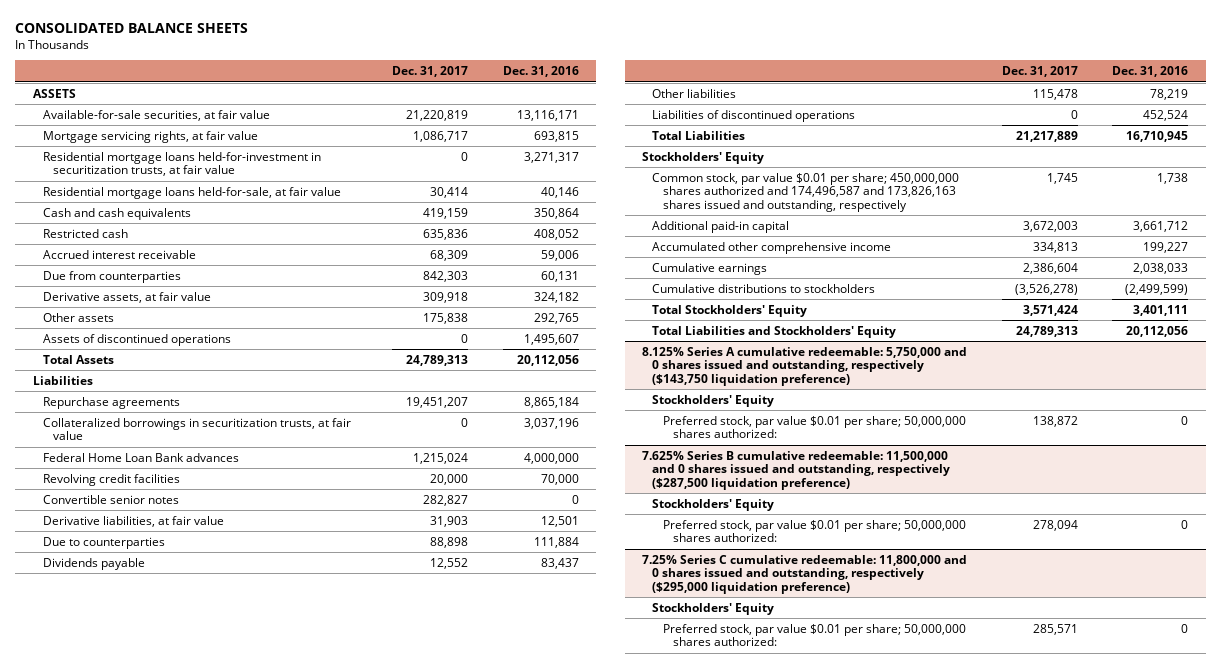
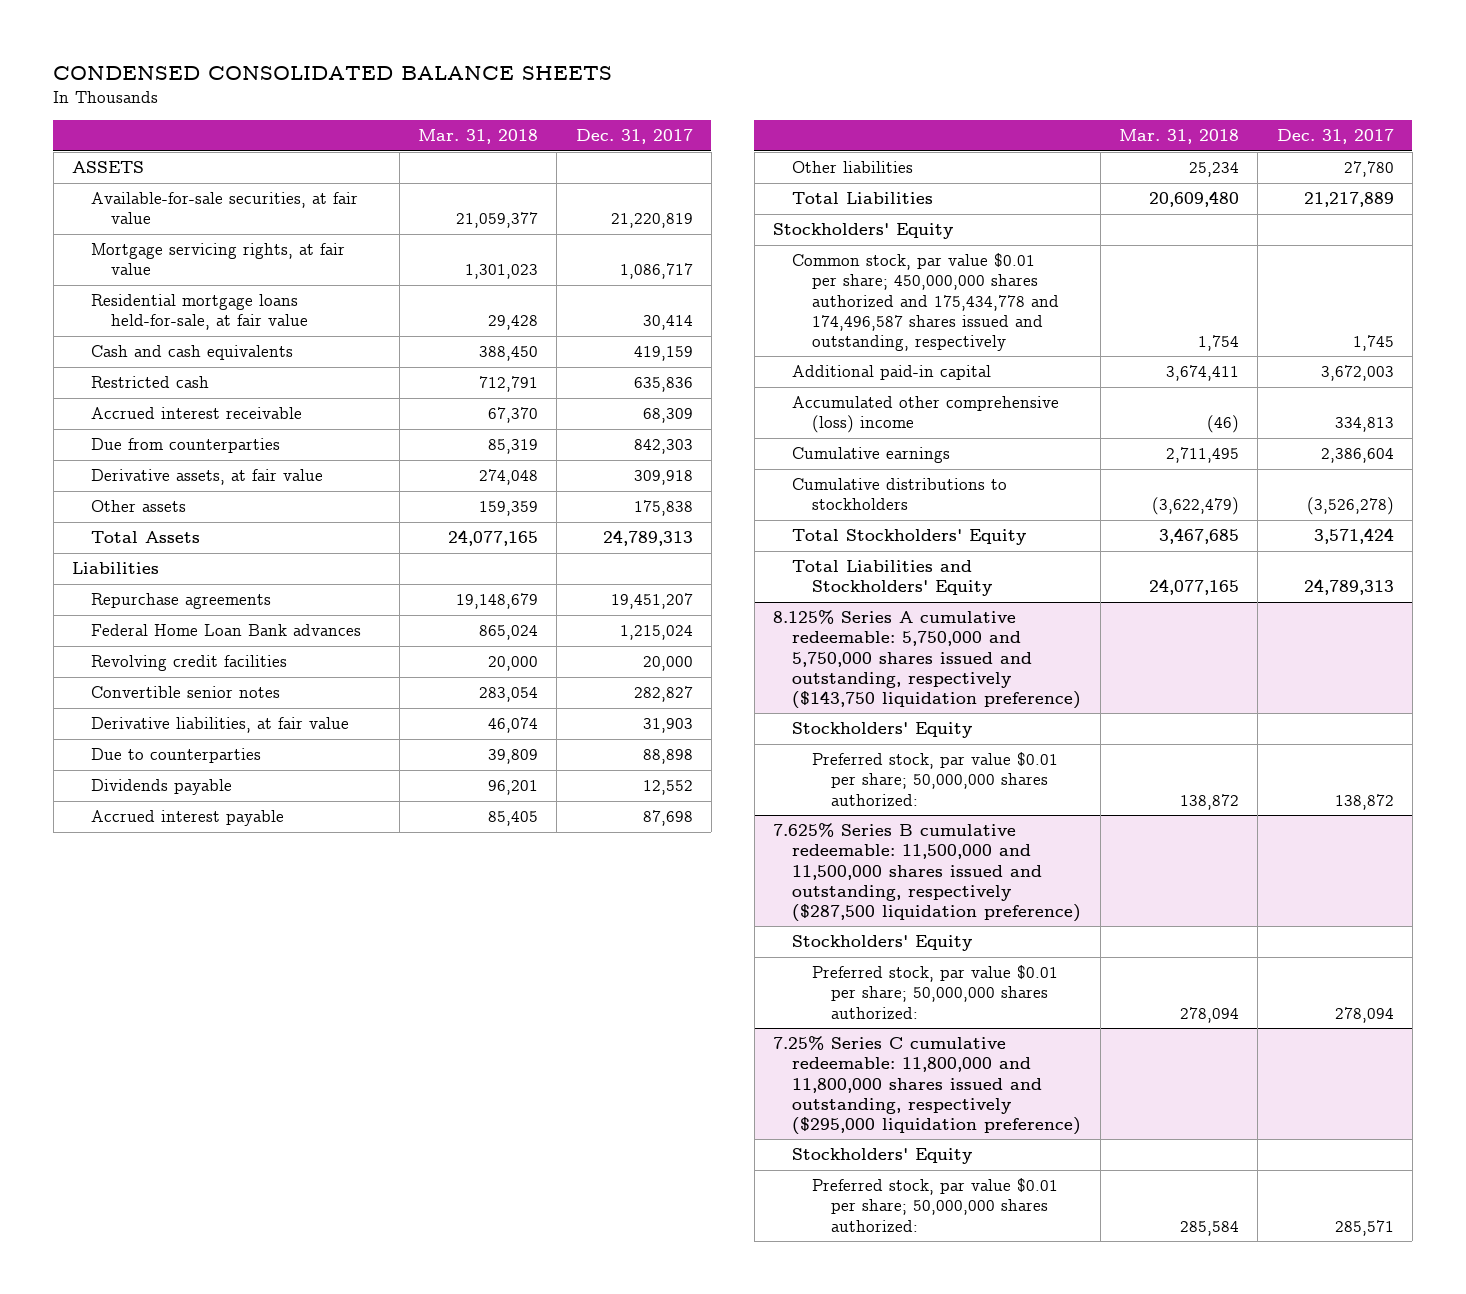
- CONSOLIDATED BALANCE SHEETS
+ CONDENSED CONSOLIDATED BALANCE SHEETS
- | Dec. 31, 2017 | Dec. 31, 2016
+ | Mar. 31, 2018 | Dec. 31, 2017
- Residential mortgage loans held-for-investment in securitization trusts, at fair value | 0 | 3,271,317
- Assets of discontinued operations | 0 | 1,495,607
- Collateralized borrowings in securitization trusts, at fair value | 0 | 3,037,196
- Other liabilities | 115,478 | 78,219
- Liabilities of discontinued operations | 0 | 452,524
+ Accrued interest payable | 85,405 | 87,698
+ Other liabilities | 25,234 | 27,780
- Common stock, par value $0.01 per share; 450,000,000 shares authorized and 174,496,587 and 173,826,163 shares issued and outstanding, respectively | 1,745 | 1,738
+ Common stock, par value $0.01 per share; 450,000,000 shares authorized and 175,434,778 and 174,496,587 shares issued and outstanding, respectively | 1,754 | 1,745
- Accumulated other comprehensive income | 334,813 | 199,227
+ Accumulated other comprehensive (loss) income | (46) | 334,813
- 8.125% Series A cumulative redeemable: 5,750,000 and 0 shares issued and outstanding, respectively ($143,750 liquidation preference)
+ 8.125% Series A cumulative redeemable: 5,750,000 and 5,750,000 shares issued and outstanding, respectively ($143,750 liquidation preference)
- 7.625% Series B cumulative redeemable: 11,500,000 and 0 shares issued and outstanding, respectively ($287,500 liquidation preference)
+ 7.625% Series B cumulative redeemable: 11,500,000 and 11,500,000 shares issued and outstanding, respectively ($287,500 liquidation preference)
- 7.25% Series C cumulative redeemable: 11,800,000 and 0 shares issued and outstanding, respectively ($295,000 liquidation preference)
+ 7.25% Series C cumulative redeemable: 11,800,000 and 11,800,000 shares issued and outstanding, respectively ($295,000 liquidation preference)

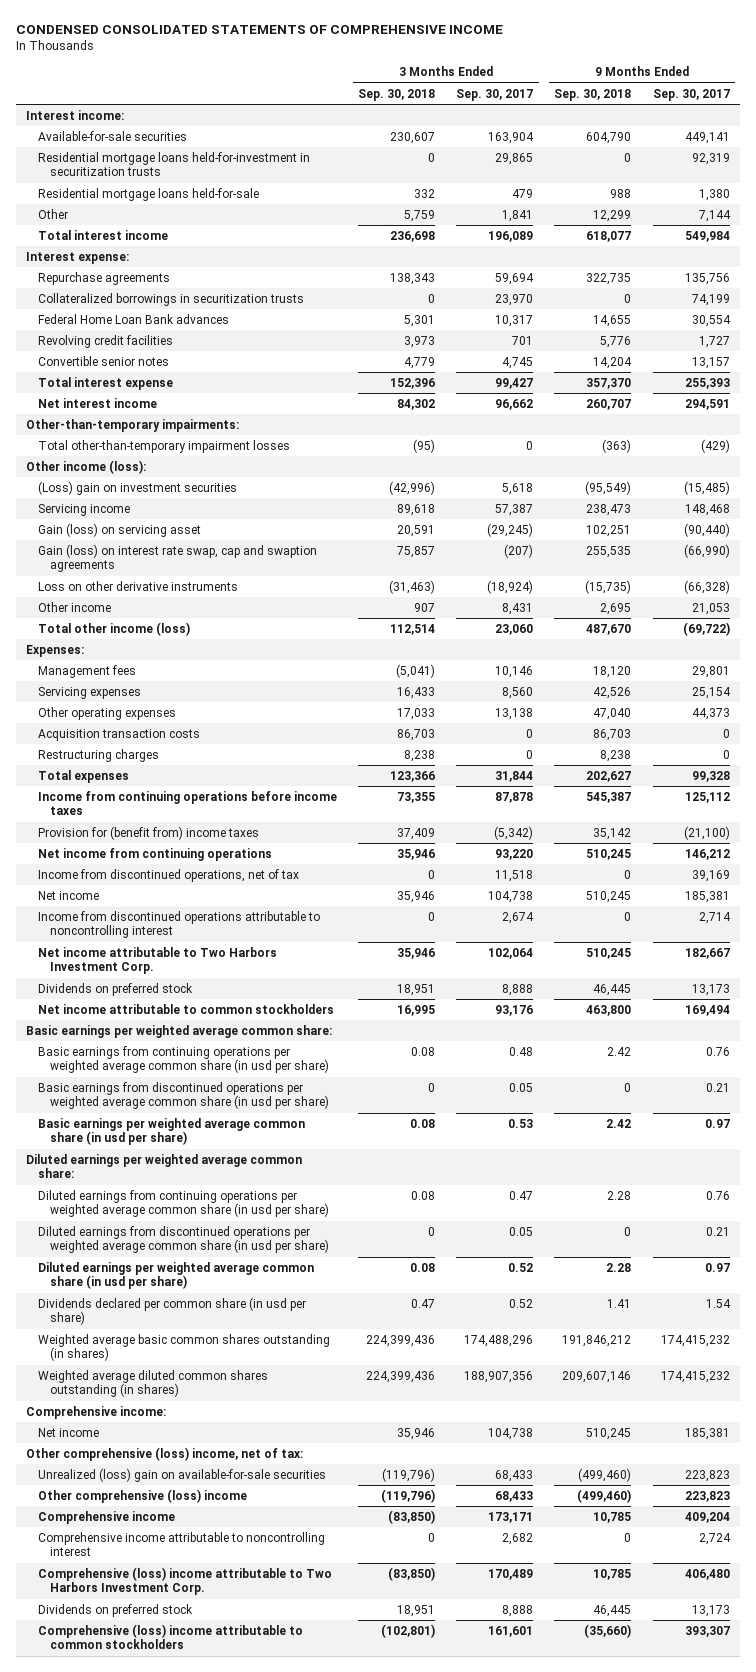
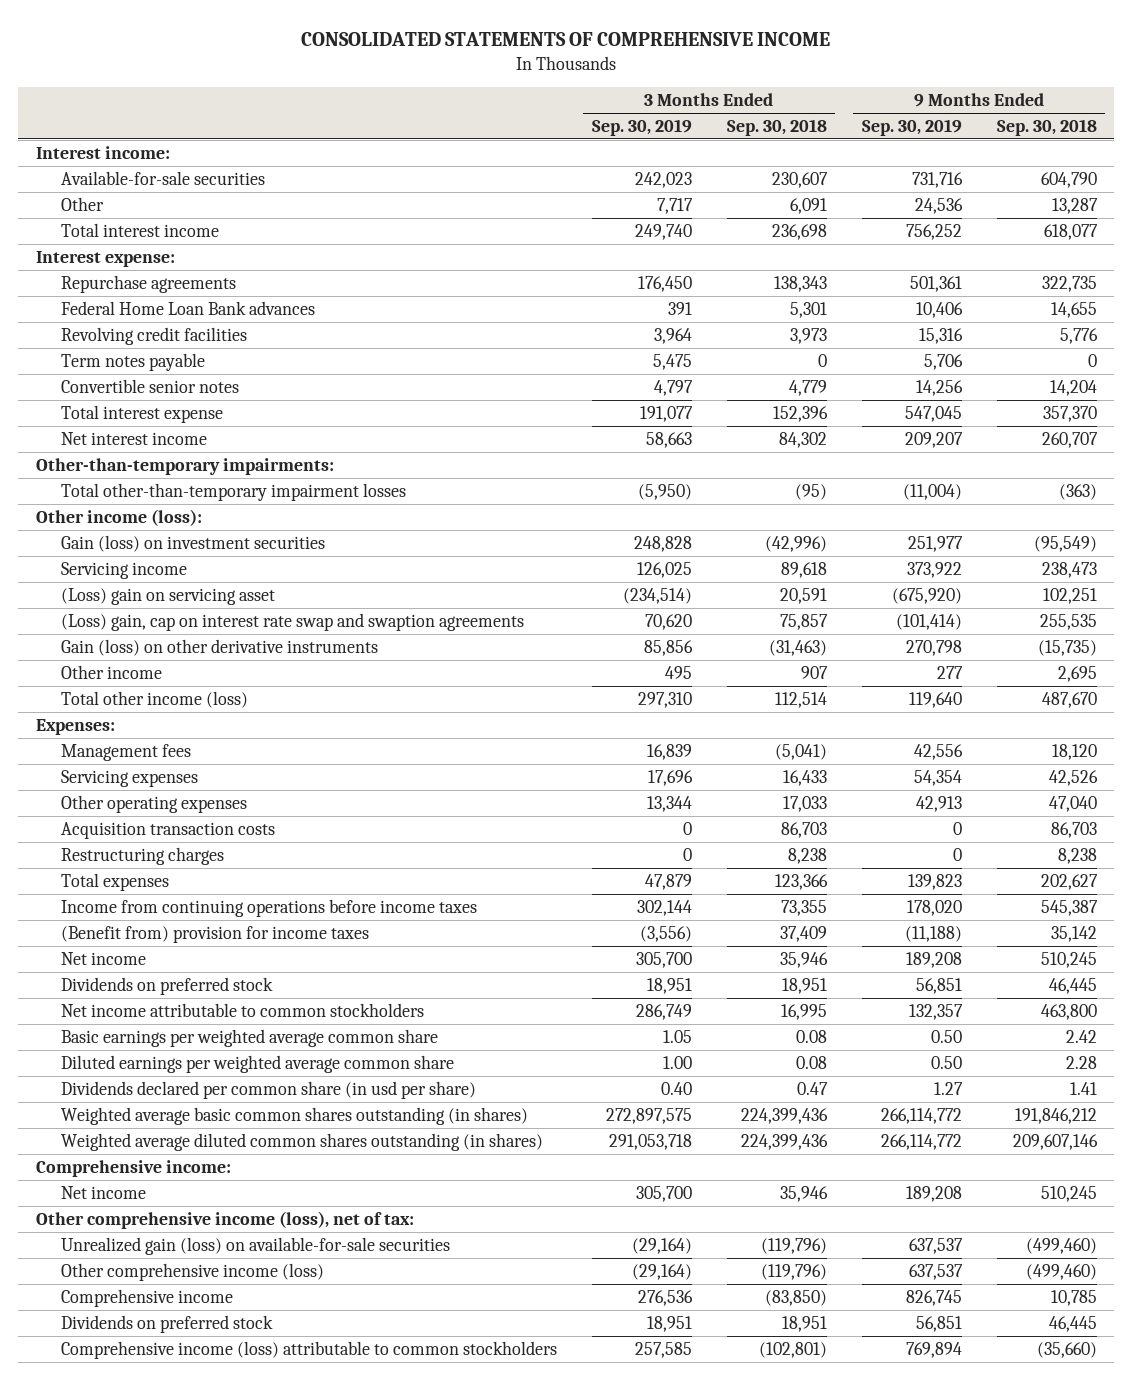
- CONDENSED CONSOLIDATED STATEMENTS OF COMPREHENSIVE INCOME
+ CONSOLIDATED STATEMENTS OF COMPREHENSIVE INCOME
- | 3 Months Ended Sep. 30, 2018 | 3 Months Ended Sep. 30, 2017 | 9 Months Ended Sep. 30, 2018 | 9 Months Ended Sep. 30, 2017
+ | 3 Months Ended Sep. 30, 2019 | 3 Months Ended Sep. 30, 2018 | 9 Months Ended Sep. 30, 2019 | 9 Months Ended Sep. 30, 2018
- Residential mortgage loans held-for-investment in securitization trusts | 0 | 29,865 | 0 | 92,319
- Residential mortgage loans held-for-sale | 332 | 479 | 988 | 1,380
- Other | 5,759 | 1,841 | 12,299 | 7,144
+ Other | 7,717 | 6,091 | 24,536 | 13,287
- Collateralized borrowings in securitization trusts | 0 | 23,970 | 0 | 74,199
+ Term notes payable | 5,475 | 0 | 5,706 | 0
- (Loss) gain on investment securities | (42,996) | 5,618 | (95,549) | (15,485)
+ Gain (loss) on investment securities | 248,828 | (42,996) | 251,977 | (95,549)
- Gain (loss) on servicing asset | 20,591 | (29,245) | 102,251 | (90,440)
- Gain (loss) on interest rate swap, cap and swaption agreements | 75,857 | (207) | 255,535 | (66,990)
- Loss on other derivative instruments | (31,463) | (18,924) | (15,735) | (66,328)
+ (Loss) gain on servicing asset | (234,514) | 20,591 | (675,920) | 102,251
+ (Loss) gain, cap on interest rate swap and swaption agreements | 70,620 | 75,857 | (101,414) | 255,535
+ Gain (loss) on other derivative instruments | 85,856 | (31,463) | 270,798 | (15,735)
- Provision for (benefit from) income taxes | 37,409 | (5,342) | 35,142 | (21,100)
- Net income from continuing operations | 35,946 | 93,220 | 510,245 | 146,212
- Income from discontinued operations, net of tax | 0 | 11,518 | 0 | 39,169
+ (Benefit from) provision for income taxes | (3,556) | 37,409 | (11,188) | 35,142
- Income from discontinued operations attributable to noncontrolling interest | 0 | 2,674 | 0 | 2,714
- Net income attributable to Two Harbors Investment Corp. | 35,946 | 102,064 | 510,245 | 182,667
- Basic earnings per weighted average common share:
- Basic earnings from continuing operations per weighted average common share (in usd per share) | 0.08 | 0.48 | 2.42 | 0.76
- Basic earnings from discontinued operations per weighted average common share (in usd per share) | 0 | 0.05 | 0 | 0.21
- Basic earnings per weighted average common share (in usd per share) | 0.08 | 0.53 | 2.42 | 0.97
- Diluted earnings per weighted average common share:
- Diluted earnings from continuing operations per weighted average common share (in usd per share) | 0.08 | 0.47 | 2.28 | 0.76
- Diluted earnings from discontinued operations per weighted average common share (in usd per share) | 0 | 0.05 | 0 | 0.21
- Diluted earnings per weighted average common share (in usd per share) | 0.08 | 0.52 | 2.28 | 0.97
+ Basic earnings per weighted average common share | 1.05 | 0.08 | 0.50 | 2.42
+ Diluted earnings per weighted average common share | 1.00 | 0.08 | 0.50 | 2.28
- Other comprehensive (loss) income, net of tax:
- Unrealized (loss) gain on available-for-sale securities | (119,796) | 68,433 | (499,460) | 223,823
- Other comprehensive (loss) income | (119,796) | 68,433 | (499,460) | 223,823
+ Other comprehensive income (loss), net of tax:
+ Unrealized gain (loss) on available-for-sale securities | (29,164) | (119,796) | 637,537 | (499,460)
+ Other comprehensive income (loss) | (29,164) | (119,796) | 637,537 | (499,460)
- Comprehensive income attributable to noncontrolling interest | 0 | 2,682 | 0 | 2,724
- Comprehensive (loss) income attributable to Two Harbors Investment Corp. | (83,850) | 170,489 | 10,785 | 406,480
- Comprehensive (loss) income attributable to common stockholders | (102,801) | 161,601 | (35,660) | 393,307
+ Comprehensive income (loss) attributable to common stockholders | 257,585 | (102,801) | 769,894 | (35,660)

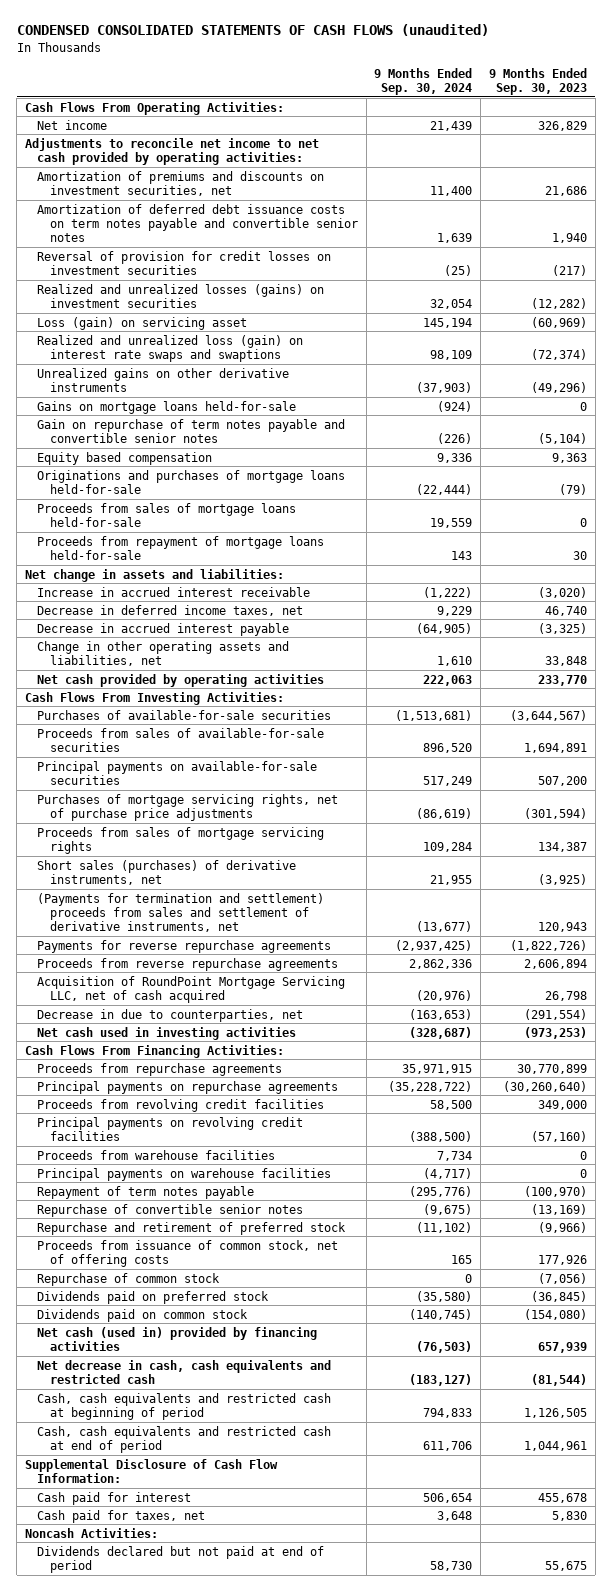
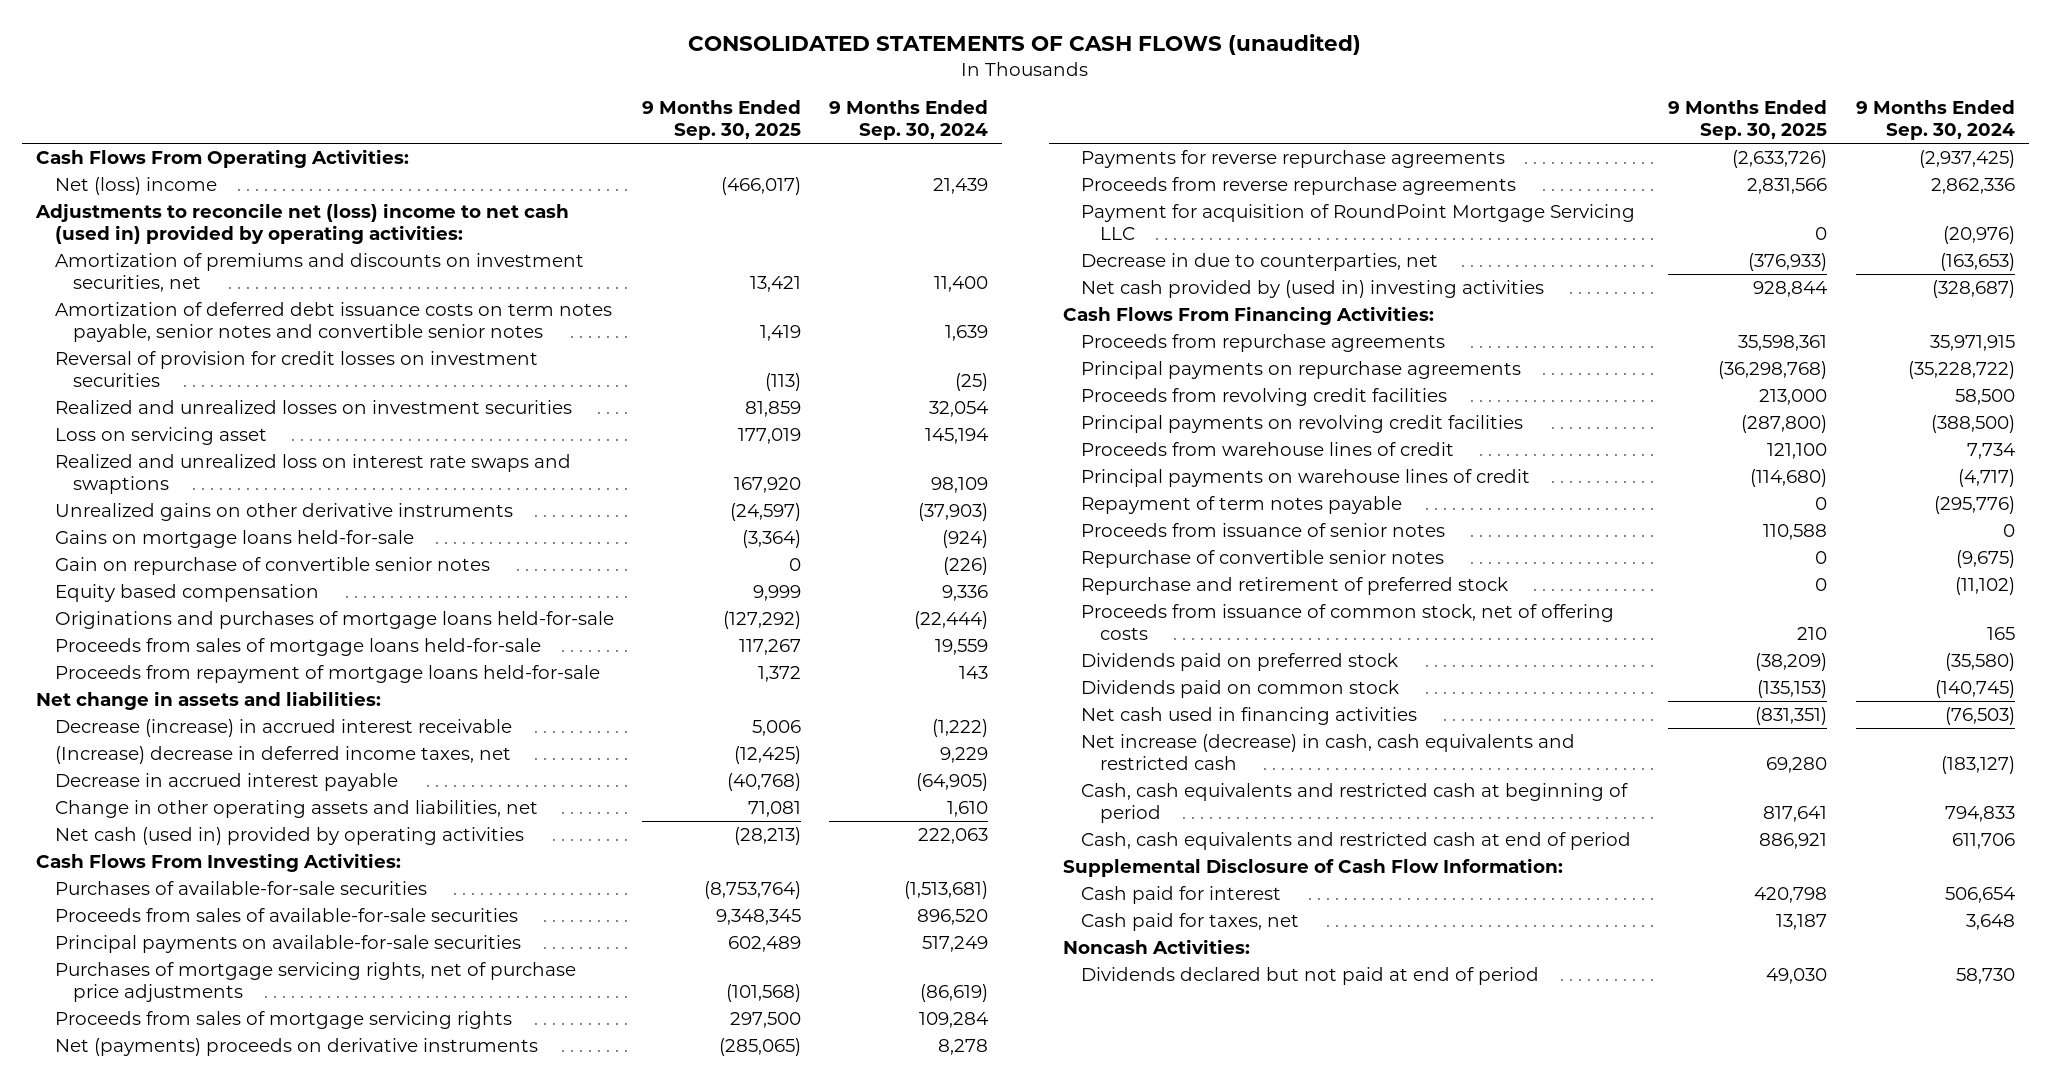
- CONDENSED CONSOLIDATED STATEMENTS OF CASH FLOWS (unaudited)
+ CONSOLIDATED STATEMENTS OF CASH FLOWS (unaudited)
- | 9 Months Ended Sep. 30, 2024 | 9 Months Ended Sep. 30, 2023
+ | 9 Months Ended Sep. 30, 2025 | 9 Months Ended Sep. 30, 2024
- Net income | 21,439 | 326,829
- Adjustments to reconcile net income to net cash provided by operating activities:
+ Net (loss) income | (466,017) | 21,439
+ Adjustments to reconcile net (loss) income to net cash (used in) provided by operating activities:
- Amortization of deferred debt issuance costs on term notes payable and convertible senior notes | 1,639 | 1,940
+ Amortization of deferred debt issuance costs on term notes payable, senior notes and convertible senior notes | 1,419 | 1,639
- Realized and unrealized losses (gains) on investment securities | 32,054 | (12,282)
- Loss (gain) on servicing asset | 145,194 | (60,969)
- Realized and unrealized loss (gain) on interest rate swaps and swaptions | 98,109 | (72,374)
+ Realized and unrealized losses on investment securities | 81,859 | 32,054
+ Loss on servicing asset | 177,019 | 145,194
+ Realized and unrealized loss on interest rate swaps and swaptions | 167,920 | 98,109
- Gain on repurchase of term notes payable and convertible senior notes | (226) | (5,104)
+ Gain on repurchase of convertible senior notes | 0 | (226)
- Increase in accrued interest receivable | (1,222) | (3,020)
- Decrease in deferred income taxes, net | 9,229 | 46,740
+ Decrease (increase) in accrued interest receivable | 5,006 | (1,222)
+ (Increase) decrease in deferred income taxes, net | (12,425) | 9,229
- Net cash provided by operating activities | 222,063 | 233,770
+ Net cash (used in) provided by operating activities | (28,213) | 222,063
- Short sales (purchases) of derivative instruments, net | 21,955 | (3,925)
- (Payments for termination and settlement) proceeds from sales and settlement of derivative instruments, net | (13,677) | 120,943
+ Net (payments) proceeds on derivative instruments | (285,065) | 8,278
- Acquisition of RoundPoint Mortgage Servicing LLC, net of cash acquired | (20,976) | 26,798
+ Payment for acquisition of RoundPoint Mortgage Servicing LLC | 0 | (20,976)
- Net cash used in investing activities | (328,687) | (973,253)
+ Net cash provided by (used in) investing activities | 928,844 | (328,687)
- Proceeds from warehouse facilities | 7,734 | 0
- Principal payments on warehouse facilities | (4,717) | 0
+ Proceeds from warehouse lines of credit | 121,100 | 7,734
+ Principal payments on warehouse lines of credit | (114,680) | (4,717)
+ Proceeds from issuance of senior notes | 110,588 | 0
- Repurchase of common stock | 0 | (7,056)
- Net cash (used in) provided by financing activities | (76,503) | 657,939
- Net decrease in cash, cash equivalents and restricted cash | (183,127) | (81,544)
+ Net cash used in financing activities | (831,351) | (76,503)
+ Net increase (decrease) in cash, cash equivalents and restricted cash | 69,280 | (183,127)

